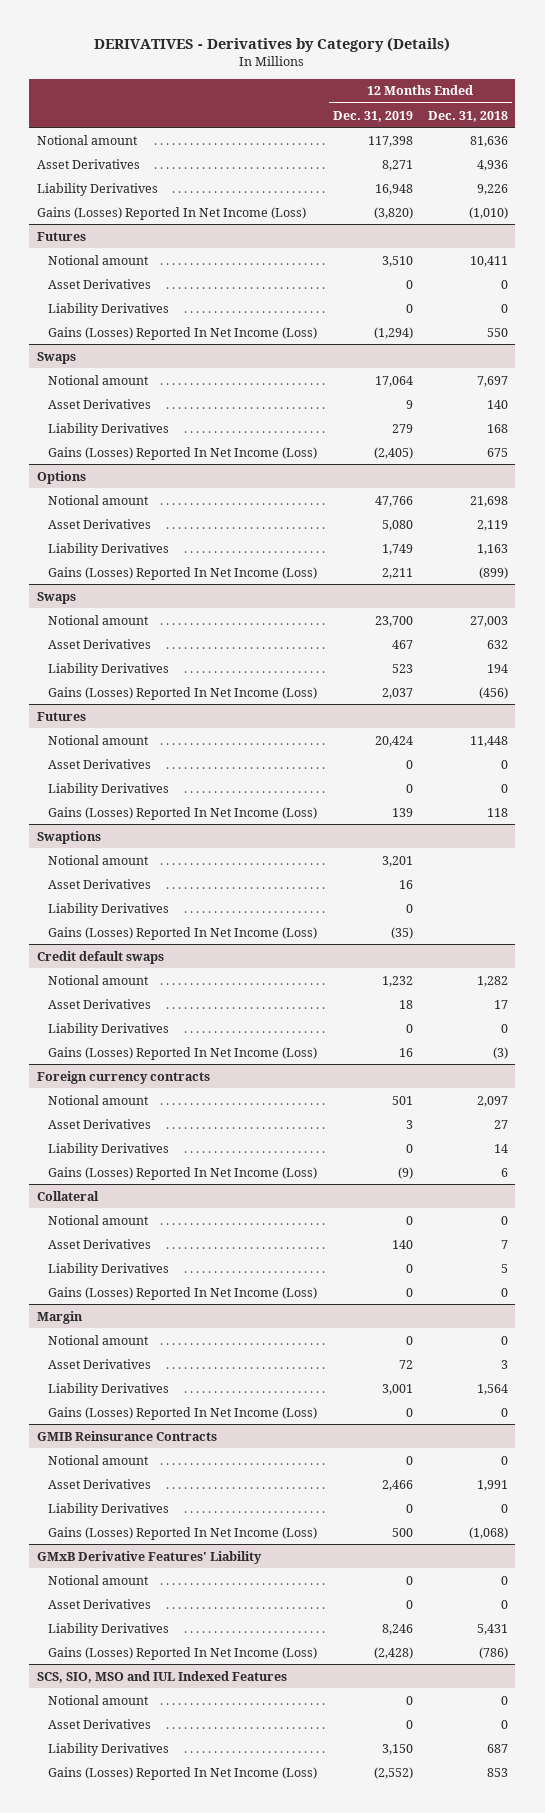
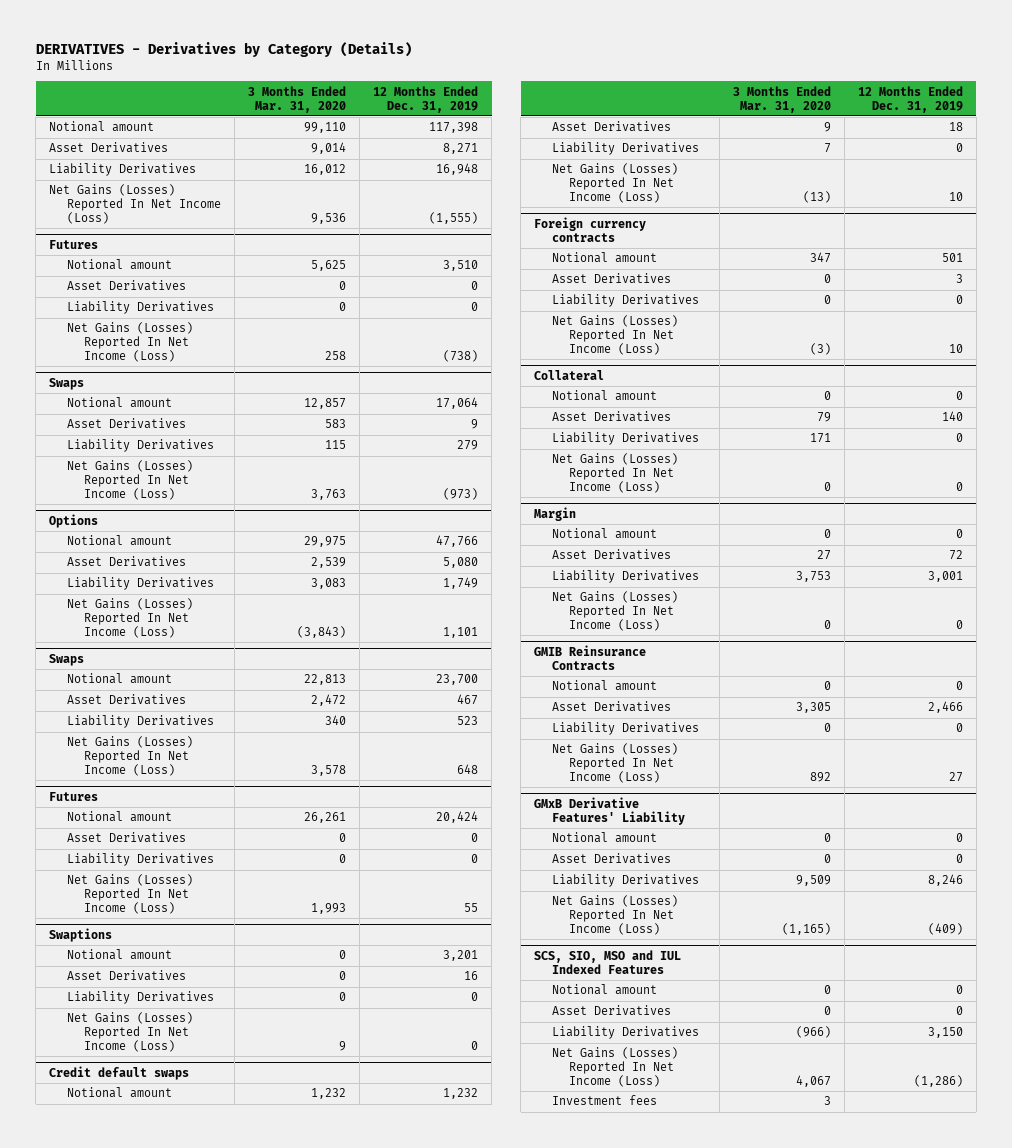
- | 12 Months Ended Dec. 31, 2019 | 12 Months Ended Dec. 31, 2018
+ | 3 Months Ended Mar. 31, 2020 | 12 Months Ended Dec. 31, 2019
- Gains (Losses) Reported In Net Income (Loss) | (3,820) | (1,010)
+ Net Gains (Losses) Reported In Net Income (Loss) | 9,536 | (1,555)
@ Futures
- Gains (Losses) Reported In Net Income (Loss) | (1,294) | 550
+ Net Gains (Losses) Reported In Net Income (Loss) | 258 | (738)
@ Swaps
- Gains (Losses) Reported In Net Income (Loss) | (2,405) | 675
+ Net Gains (Losses) Reported In Net Income (Loss) | 3,763 | (973)
@ Options
- Gains (Losses) Reported In Net Income (Loss) | 2,211 | (899)
+ Net Gains (Losses) Reported In Net Income (Loss) | (3,843) | 1,101
@ Swaps
- Gains (Losses) Reported In Net Income (Loss) | 2,037 | (456)
+ Net Gains (Losses) Reported In Net Income (Loss) | 3,578 | 648
@ Futures
- Gains (Losses) Reported In Net Income (Loss) | 139 | 118
+ Net Gains (Losses) Reported In Net Income (Loss) | 1,993 | 55
@ Swaptions
- Gains (Losses) Reported In Net Income (Loss) | (35) |
+ Net Gains (Losses) Reported In Net Income (Loss) | 9 | 0
@ Credit default swaps
- Gains (Losses) Reported In Net Income (Loss) | 16 | (3)
+ Net Gains (Losses) Reported In Net Income (Loss) | (13) | 10
@ Foreign currency contracts
- Gains (Losses) Reported In Net Income (Loss) | (9) | 6
+ Net Gains (Losses) Reported In Net Income (Loss) | (3) | 10
@ Collateral
- Gains (Losses) Reported In Net Income (Loss) | 0 | 0
+ Net Gains (Losses) Reported In Net Income (Loss) | 0 | 0
@ Margin
- Gains (Losses) Reported In Net Income (Loss) | 0 | 0
+ Net Gains (Losses) Reported In Net Income (Loss) | 0 | 0
@ GMIB Reinsurance Contracts
- Gains (Losses) Reported In Net Income (Loss) | 500 | (1,068)
+ Net Gains (Losses) Reported In Net Income (Loss) | 892 | 27
@ GMxB Derivative Features' Liability
- Gains (Losses) Reported In Net Income (Loss) | (2,428) | (786)
+ Net Gains (Losses) Reported In Net Income (Loss) | (1,165) | (409)
@ SCS, SIO, MSO and IUL Indexed Features
- Gains (Losses) Reported In Net Income (Loss) | (2,552) | 853
+ Net Gains (Losses) Reported In Net Income (Loss) | 4,067 | (1,286)
+ Investment fees | 3 |

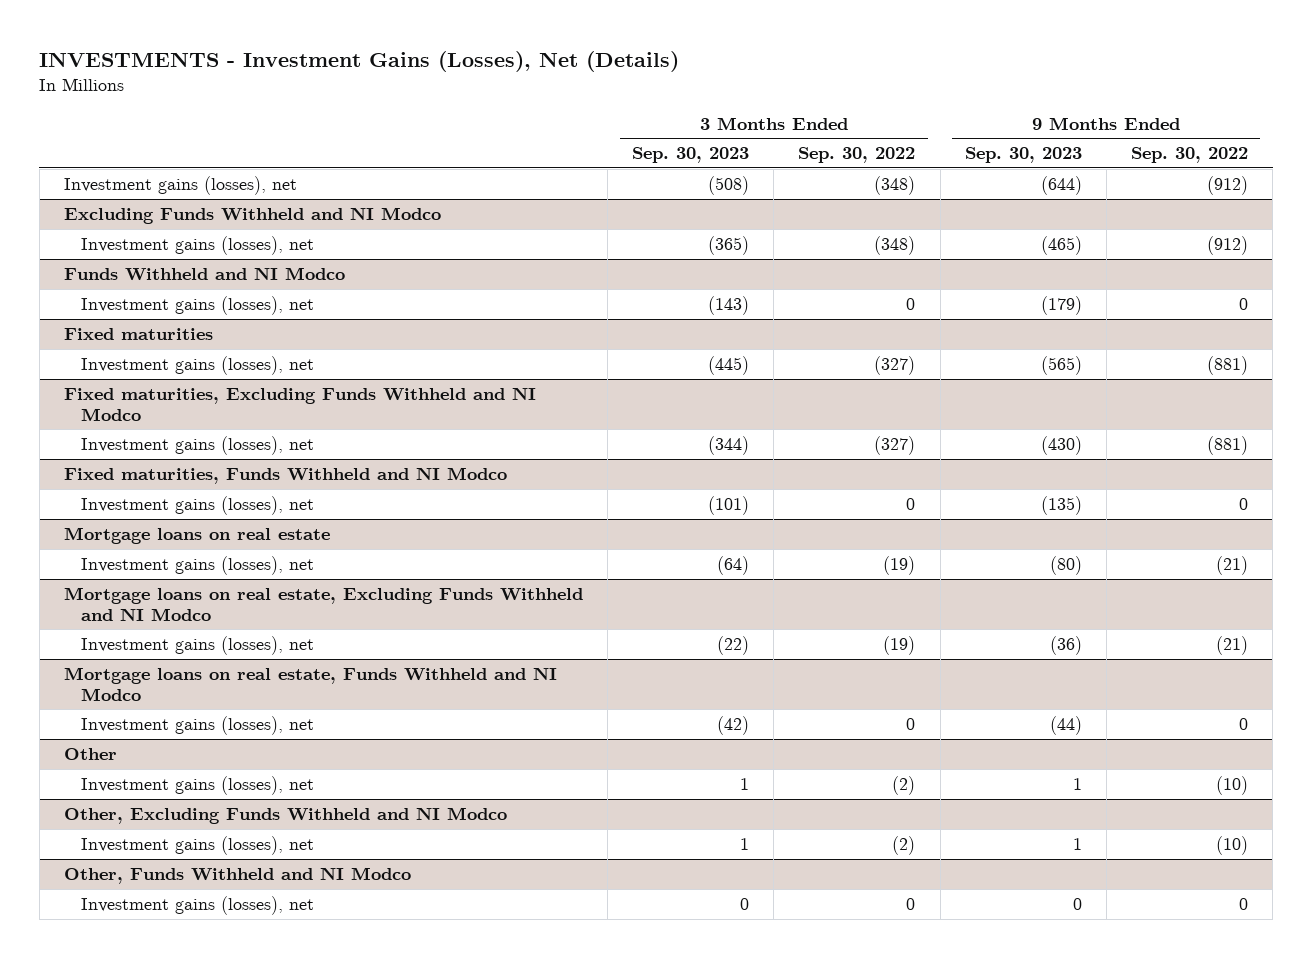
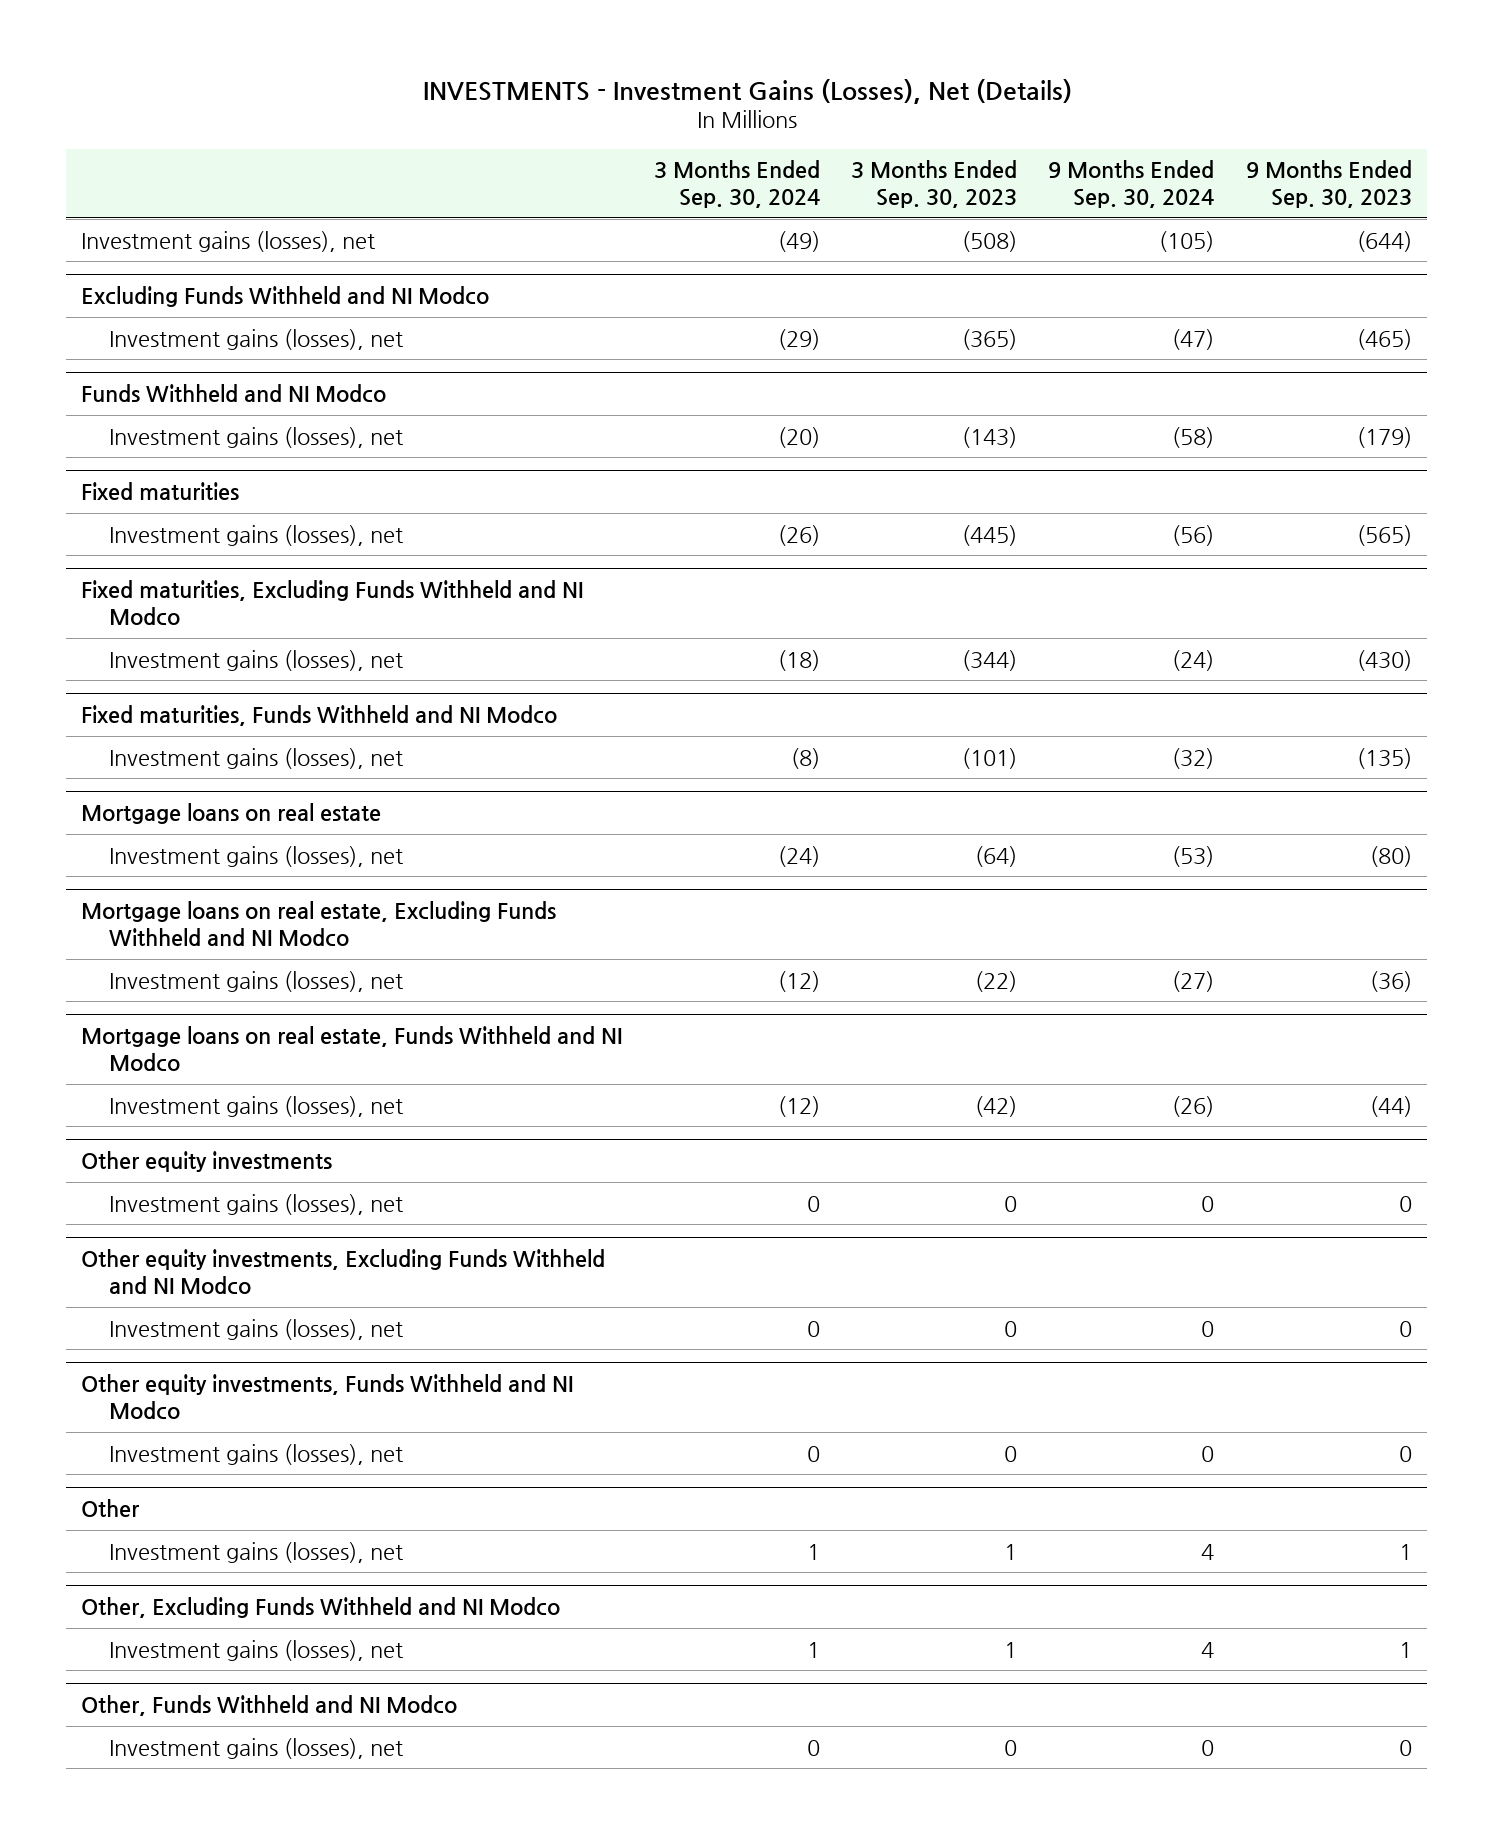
- | 3 Months Ended Sep. 30, 2023 | 3 Months Ended Sep. 30, 2022 | 9 Months Ended Sep. 30, 2023 | 9 Months Ended Sep. 30, 2022
+ | 3 Months Ended Sep. 30, 2024 | 3 Months Ended Sep. 30, 2023 | 9 Months Ended Sep. 30, 2024 | 9 Months Ended Sep. 30, 2023
+ Other equity investments
+ Investment gains (losses), net | 0 | 0 | 0 | 0
+ Other equity investments, Excluding Funds Withheld and NI Modco
+ Investment gains (losses), net | 0 | 0 | 0 | 0
+ Other equity investments, Funds Withheld and NI Modco
+ Investment gains (losses), net | 0 | 0 | 0 | 0

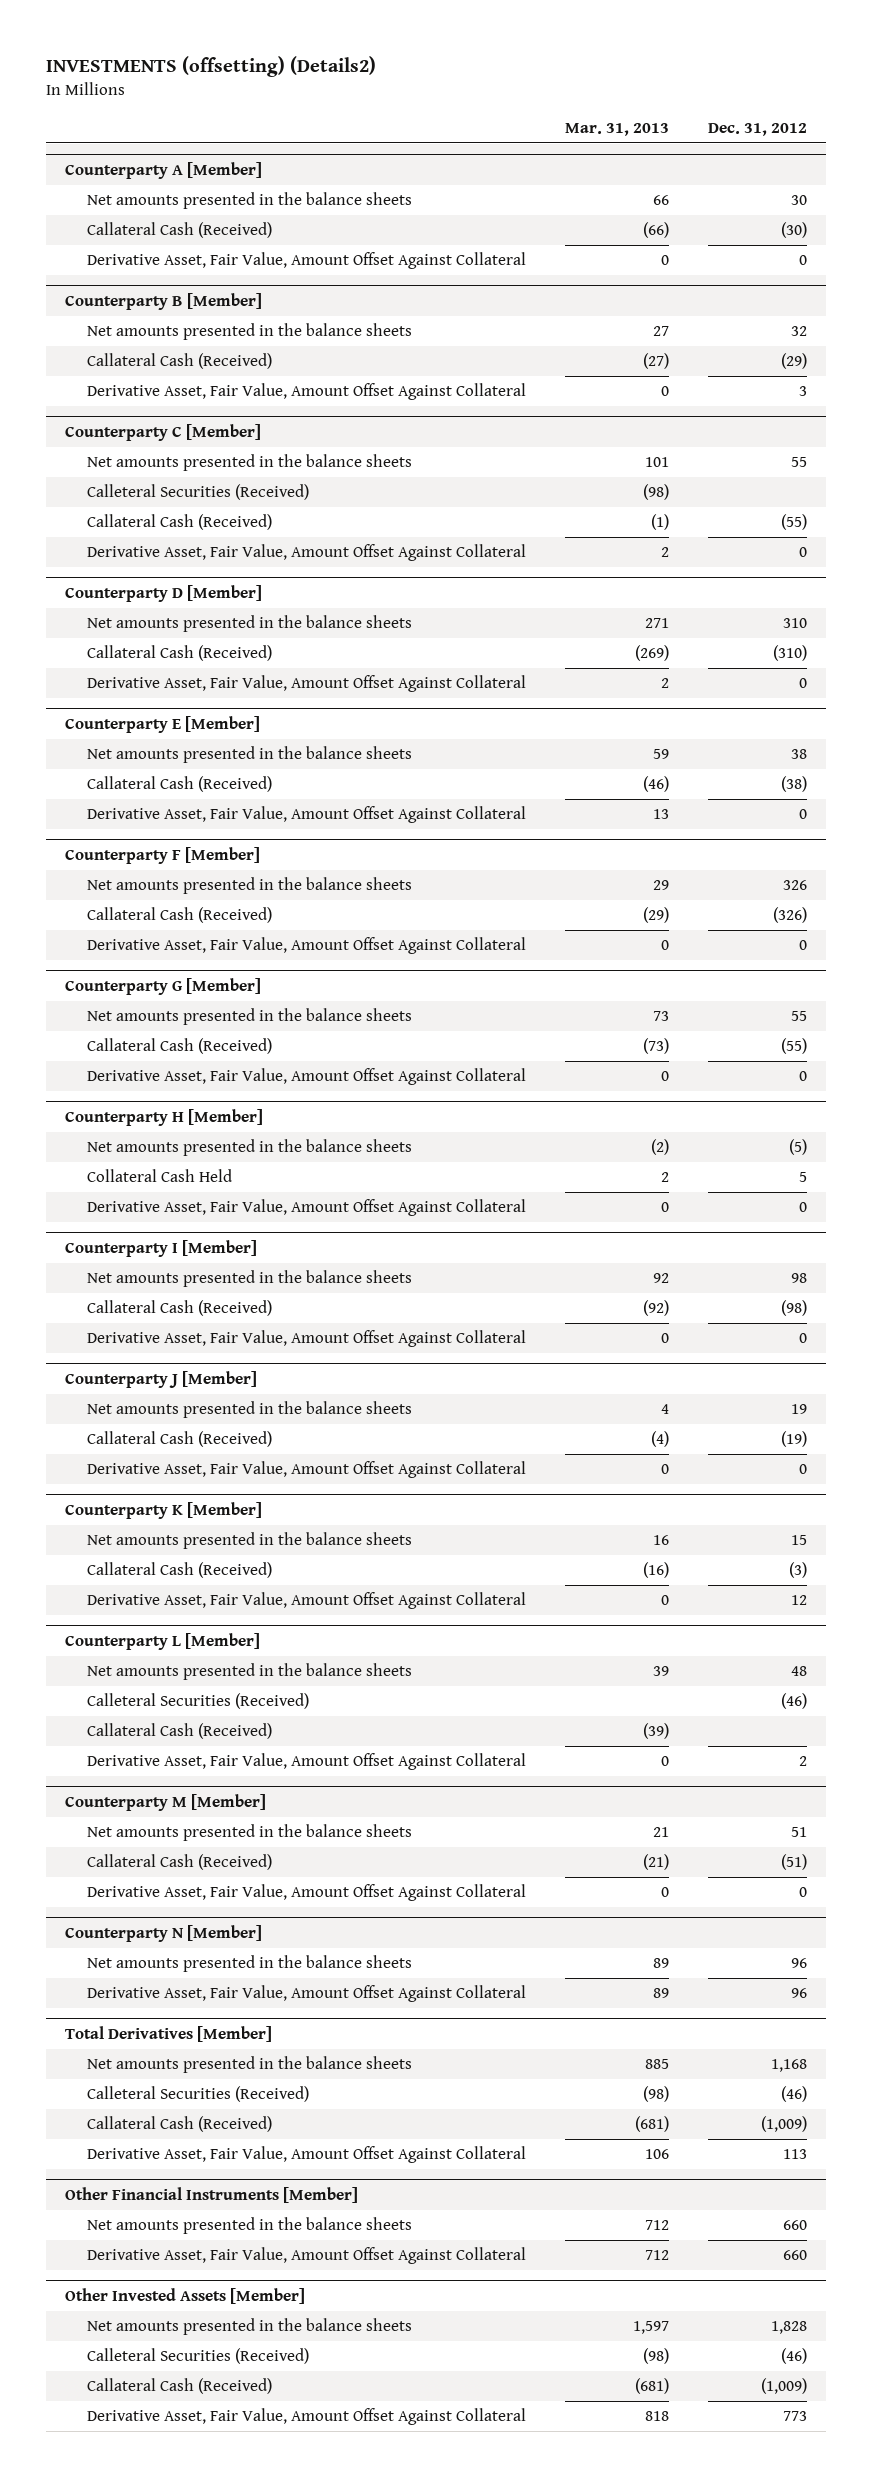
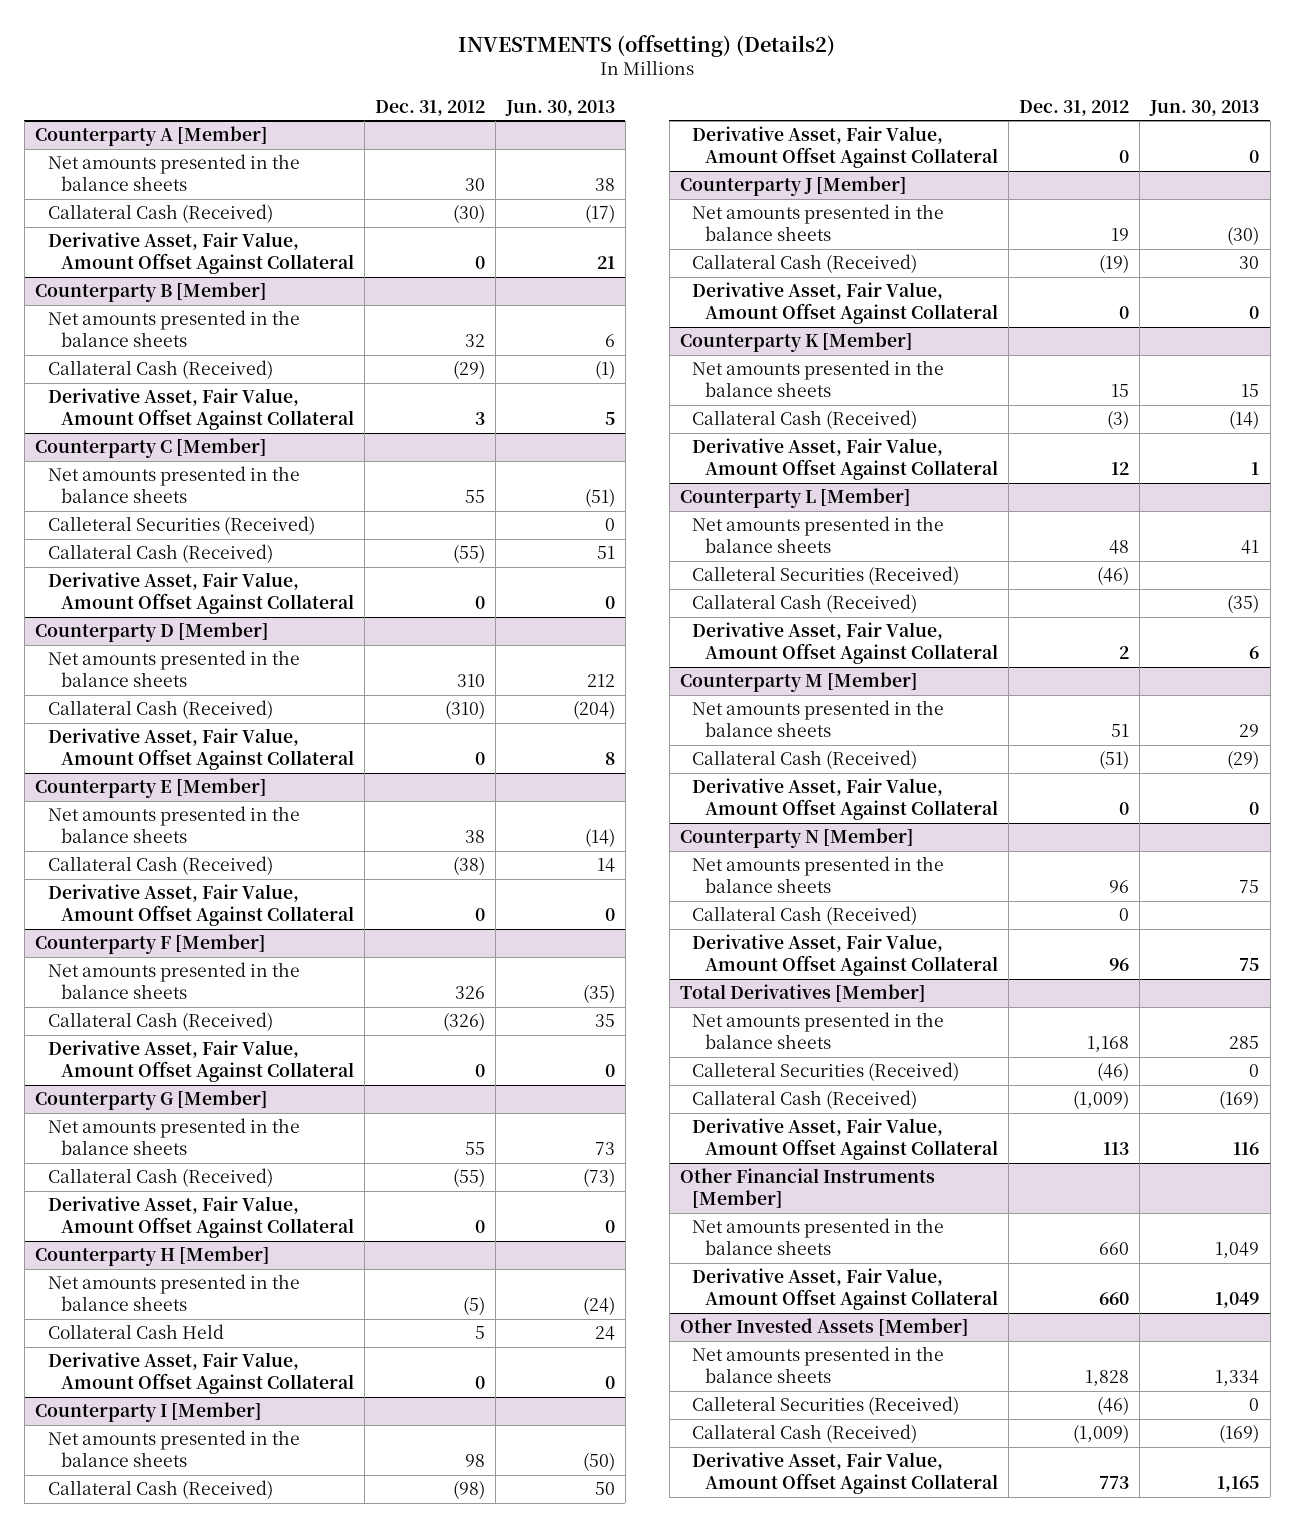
- | Mar. 31, 2013 | Dec. 31, 2012
+ | Dec. 31, 2012 | Jun. 30, 2013
@ Counterparty N [Member]
+ Callateral Cash (Received) | 0 |

